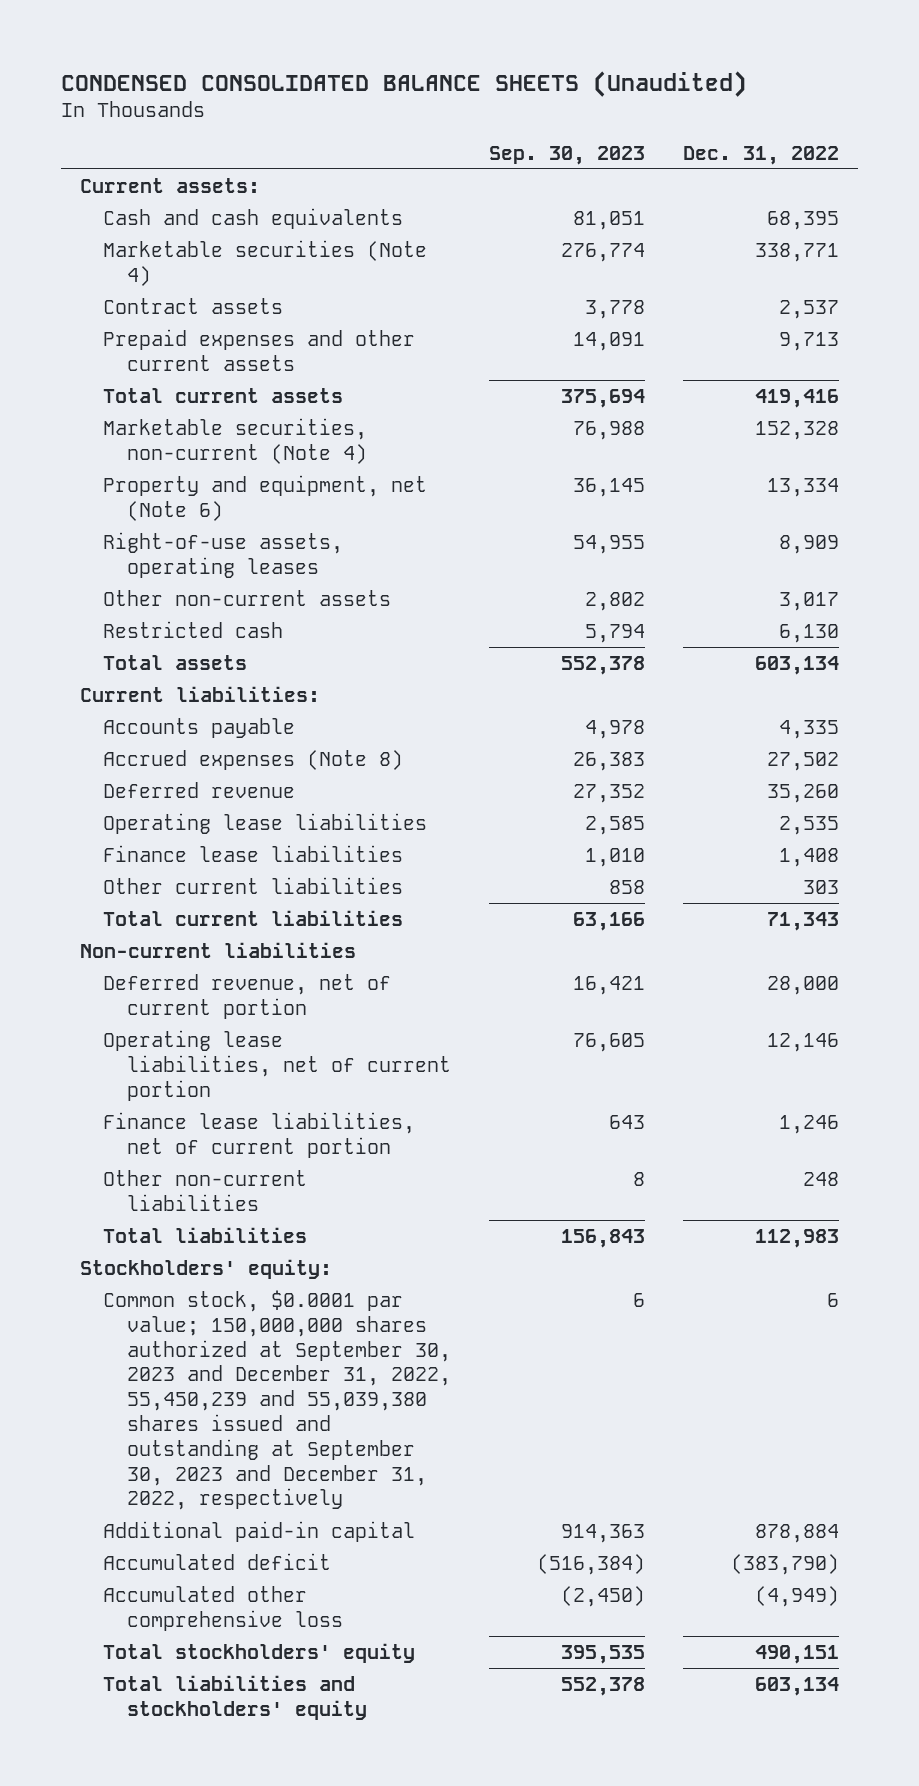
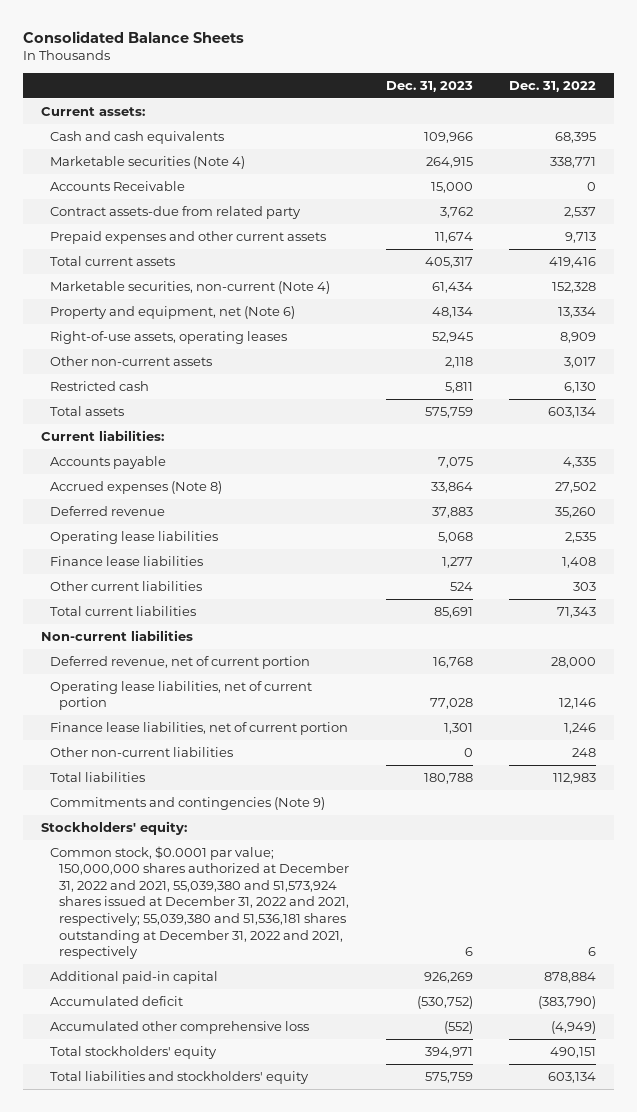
- CONDENSED CONSOLIDATED BALANCE SHEETS (Unaudited)
+ Consolidated Balance Sheets
- | Sep. 30, 2023 | Dec. 31, 2022
+ | Dec. 31, 2023 | Dec. 31, 2022
- Contract assets | 3,778 | 2,537
+ Accounts Receivable | 15,000 | 0
+ Contract assets-due from related party | 3,762 | 2,537
+ Commitments and contingencies (Note 9)
- Common stock, $0.0001 par value; 150,000,000 shares authorized at September 30, 2023 and December 31, 2022, 55,450,239 and 55,039,380 shares issued and outstanding at September 30, 2023 and December 31, 2022, respectively | 6 | 6
+ Common stock, $0.0001 par value; 150,000,000 shares authorized at December 31, 2022 and 2021, 55,039,380 and 51,573,924 shares issued at December 31, 2022 and 2021, respectively; 55,039,380 and 51,536,181 shares outstanding at December 31, 2022 and 2021, respectively | 6 | 6

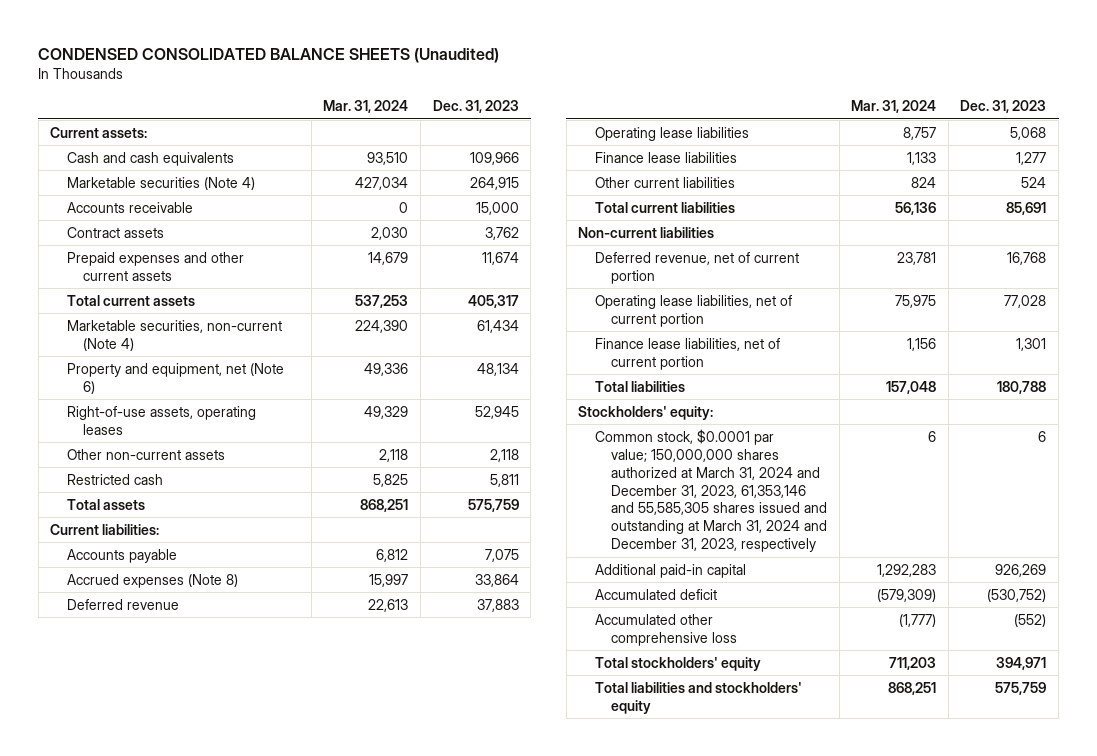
- Consolidated Balance Sheets
+ CONDENSED CONSOLIDATED BALANCE SHEETS (Unaudited)
- | Dec. 31, 2023 | Dec. 31, 2022
+ | Mar. 31, 2024 | Dec. 31, 2023
- Accounts Receivable | 15,000 | 0
- Contract assets-due from related party | 3,762 | 2,537
+ Accounts receivable | 0 | 15,000
+ Contract assets | 2,030 | 3,762
- Other non-current liabilities | 0 | 248
- Commitments and contingencies (Note 9)
- Common stock, $0.0001 par value; 150,000,000 shares authorized at December 31, 2022 and 2021, 55,039,380 and 51,573,924 shares issued at December 31, 2022 and 2021, respectively; 55,039,380 and 51,536,181 shares outstanding at December 31, 2022 and 2021, respectively | 6 | 6
+ Common stock, $0.0001 par value; 150,000,000 shares authorized at March 31, 2024 and December 31, 2023, 61,353,146 and 55,585,305 shares issued and outstanding at March 31, 2024 and December 31, 2023, respectively | 6 | 6

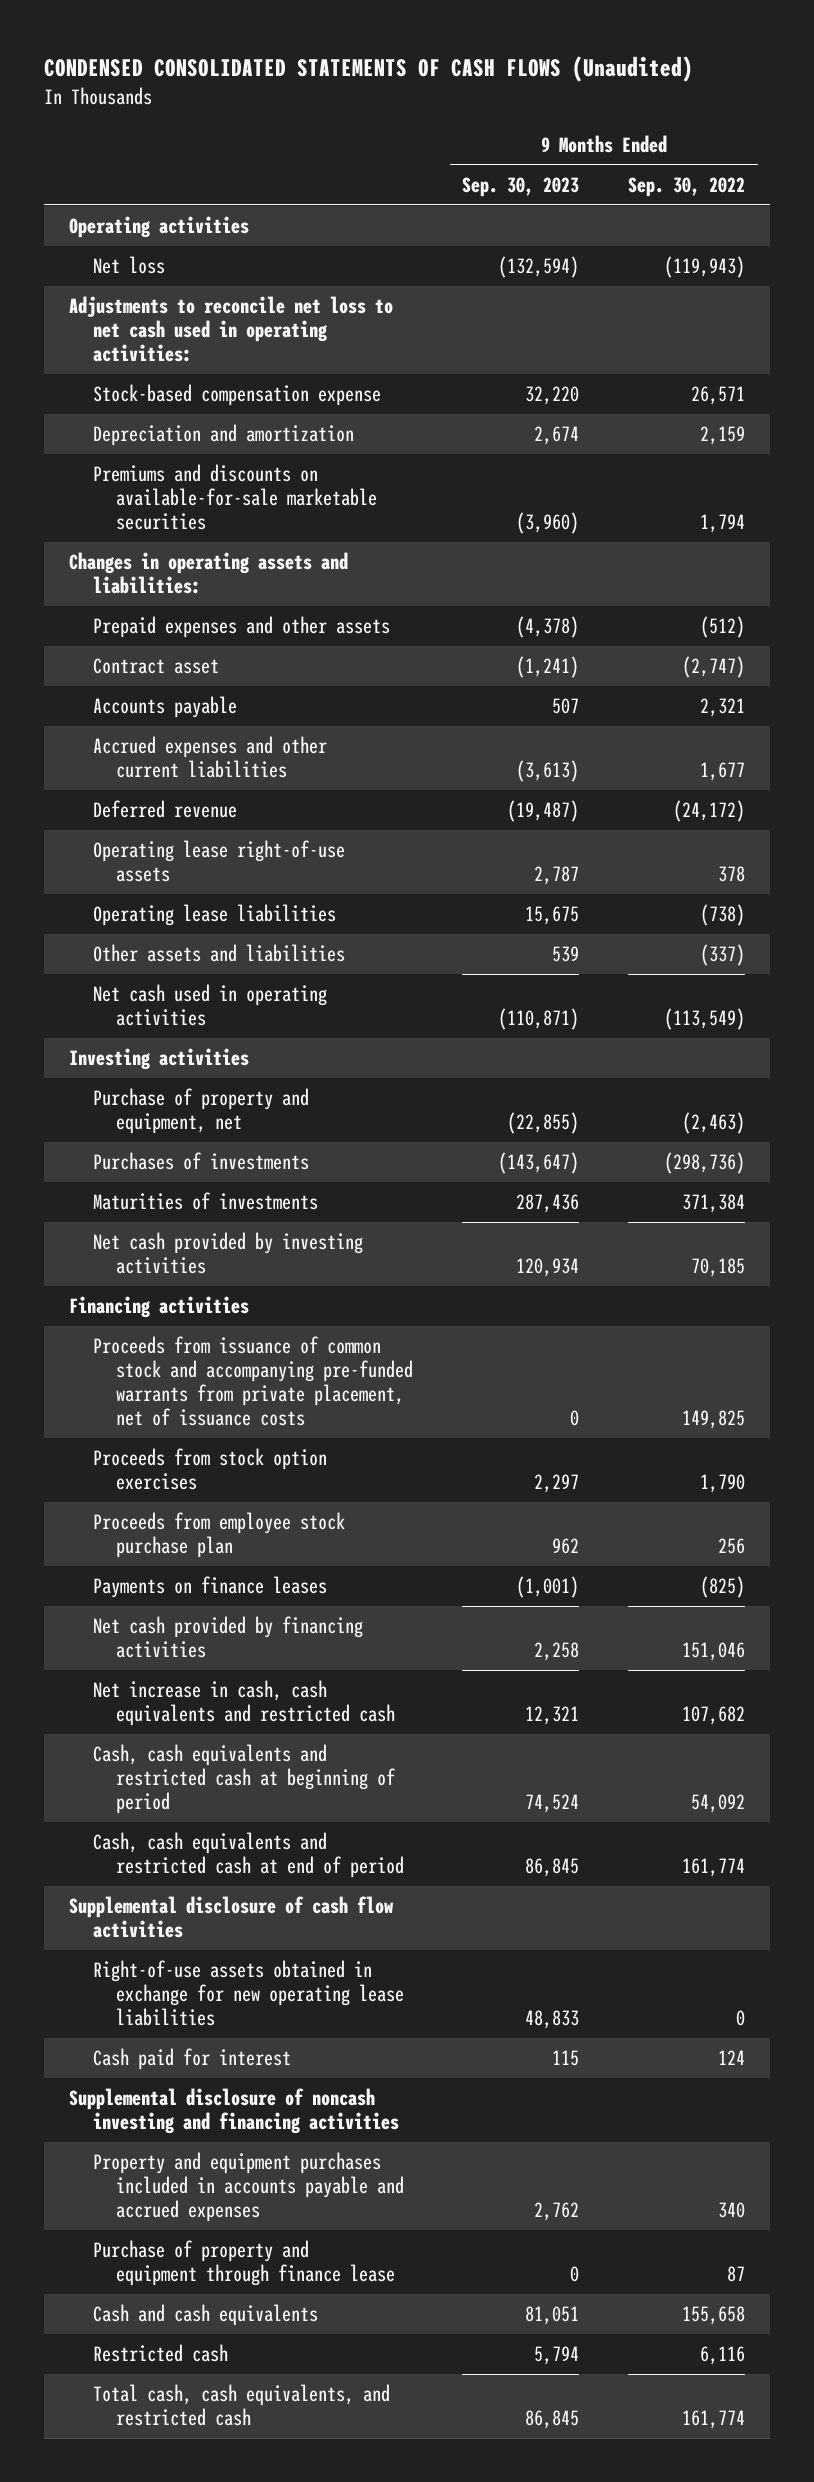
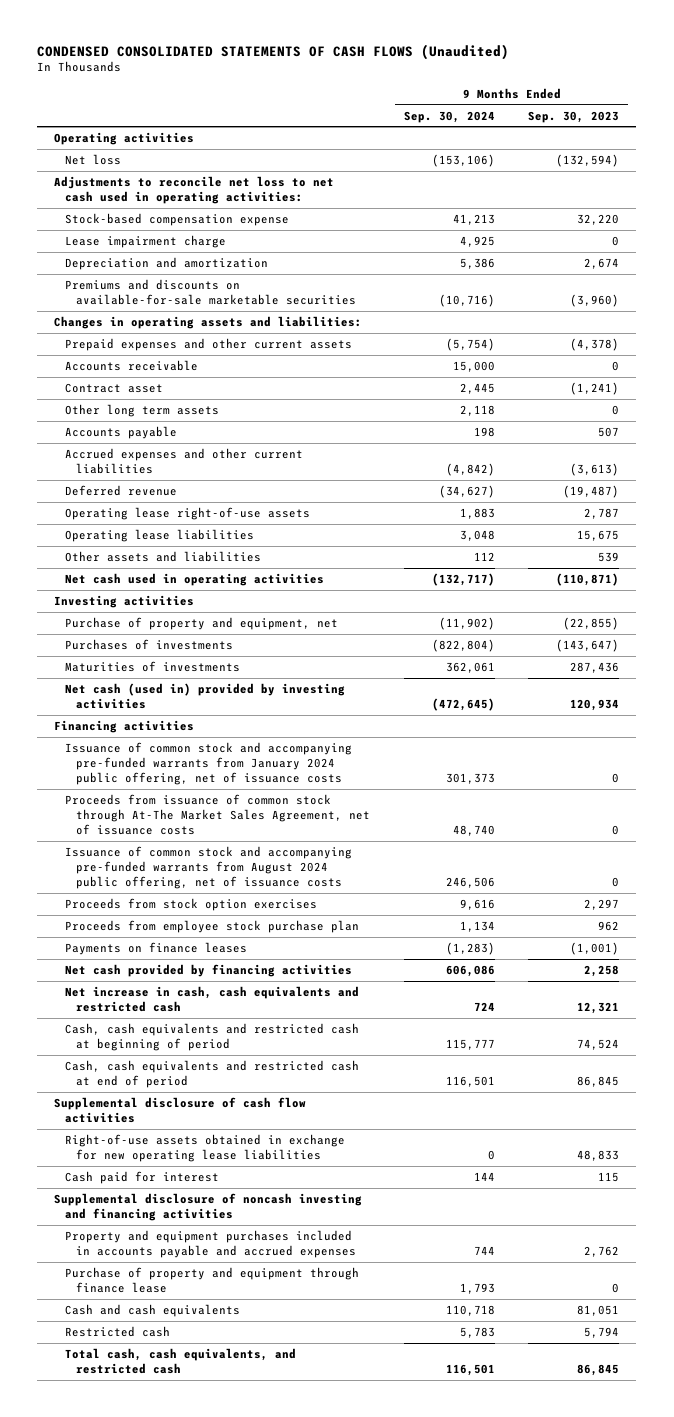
- | 9 Months Ended Sep. 30, 2023 | 9 Months Ended Sep. 30, 2022
+ | 9 Months Ended Sep. 30, 2024 | 9 Months Ended Sep. 30, 2023
+ Lease impairment charge | 4,925 | 0
- Prepaid expenses and other assets | (4,378) | (512)
+ Prepaid expenses and other current assets | (5,754) | (4,378)
+ Accounts receivable | 15,000 | 0
+ Other long term assets | 2,118 | 0
- Net cash provided by investing activities | 120,934 | 70,185
+ Net cash (used in) provided by investing activities | (472,645) | 120,934
- Proceeds from issuance of common stock and accompanying pre-funded warrants from private placement, net of issuance costs | 0 | 149,825
+ Issuance of common stock and accompanying pre-funded warrants from January 2024 public offering, net of issuance costs | 301,373 | 0
+ Proceeds from issuance of common stock through At-The Market Sales Agreement, net of issuance costs | 48,740 | 0
+ Issuance of common stock and accompanying pre-funded warrants from August 2024 public offering, net of issuance costs | 246,506 | 0

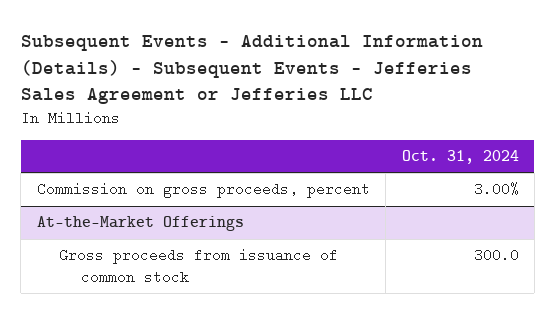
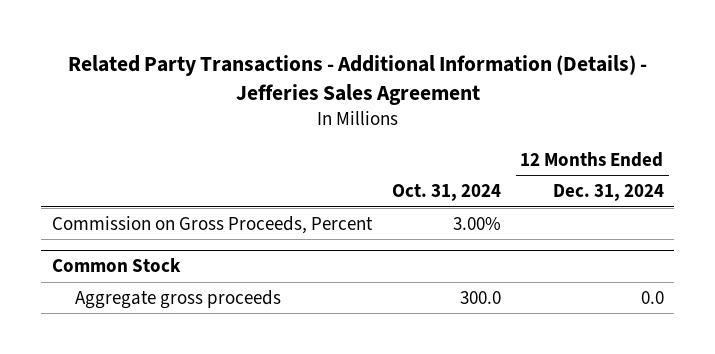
- Subsequent Events - Additional Information (Details) - Subsequent Events - Jefferies Sales Agreement or Jefferies LLC
+ Related Party Transactions - Additional Information (Details) - Jefferies Sales Agreement
- | Oct. 31, 2024
+ | Oct. 31, 2024 | 12 Months Ended Dec. 31, 2024
- Commission on gross proceeds, percent | 3.00%
- At-the-Market Offerings
- Gross proceeds from issuance of common stock | 300.0
+ Commission on Gross Proceeds, Percent | 3.00% |
+ Common Stock
+ Aggregate gross proceeds | 300.0 | 0.0

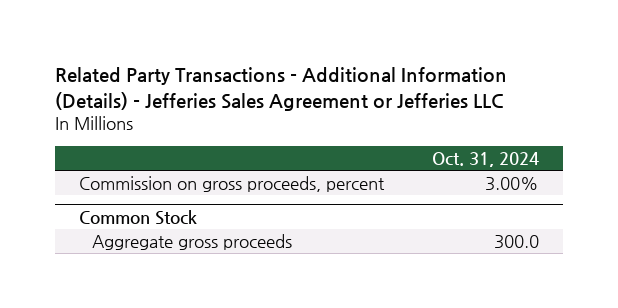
- Related Party Transactions - Additional Information (Details) - Jefferies Sales Agreement
+ Related Party Transactions - Additional Information (Details) - Jefferies Sales Agreement or Jefferies LLC
- | Oct. 31, 2024 | 12 Months Ended Dec. 31, 2024
+ | Oct. 31, 2024
- Commission on Gross Proceeds, Percent | 3.00% |
+ Commission on gross proceeds, percent | 3.00%

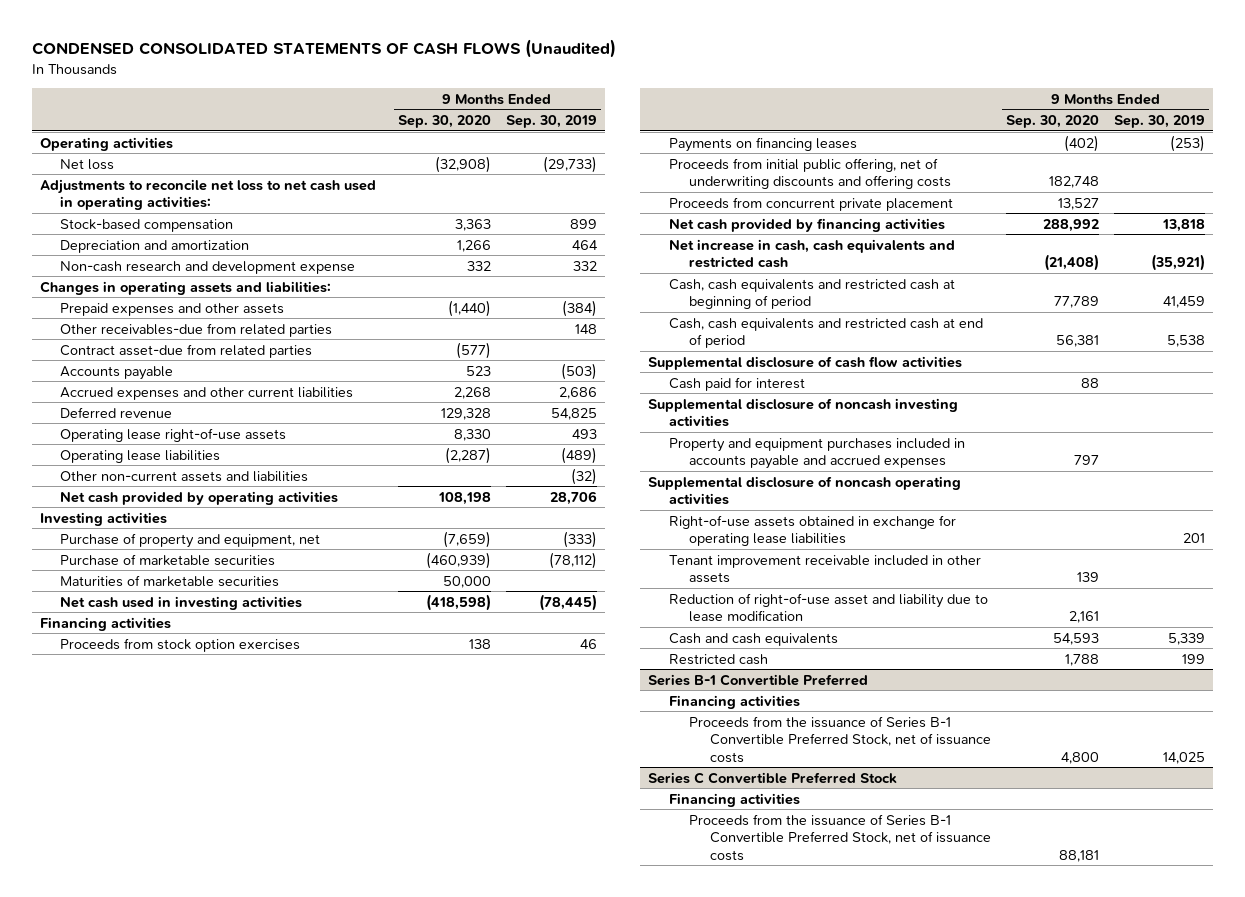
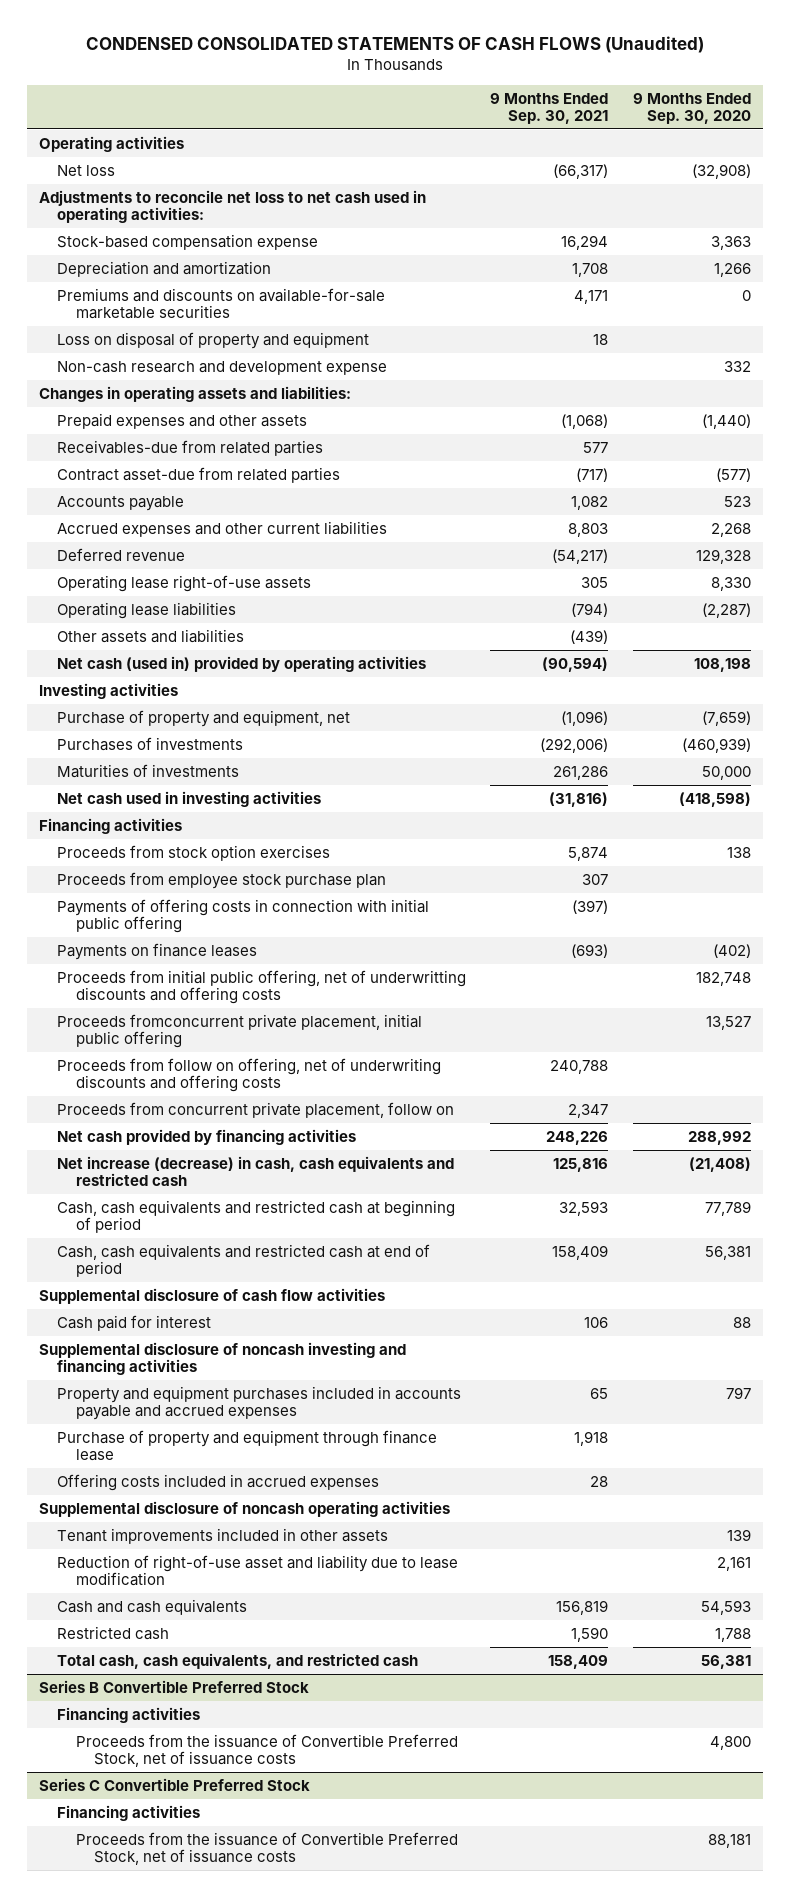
- | 9 Months Ended Sep. 30, 2020 | 9 Months Ended Sep. 30, 2019
+ | 9 Months Ended Sep. 30, 2021 | 9 Months Ended Sep. 30, 2020
- Stock-based compensation | 3,363 | 899
+ Stock-based compensation expense | 16,294 | 3,363
+ Premiums and discounts on available-for-sale marketable securities | 4,171 | 0
+ Loss on disposal of property and equipment | 18 |
- Other receivables-due from related parties | | 148
+ Receivables-due from related parties | 577 |
- Other non-current assets and liabilities | | (32)
- Net cash provided by operating activities | 108,198 | 28,706
+ Other assets and liabilities | (439) |
+ Net cash (used in) provided by operating activities | (90,594) | 108,198
- Purchase of marketable securities | (460,939) | (78,112)
- Maturities of marketable securities | 50,000 |
+ Purchases of investments | (292,006) | (460,939)
+ Maturities of investments | 261,286 | 50,000
- Payments on financing leases | (402) | (253)
- Proceeds from initial public offering, net of underwriting discounts and offering costs | 182,748 |
- Proceeds from concurrent private placement | 13,527 |
+ Proceeds from employee stock purchase plan | 307 |
+ Payments of offering costs in connection with initial public offering | (397) |
+ Payments on finance leases | (693) | (402)
+ Proceeds from initial public offering, net of underwritting discounts and offering costs | | 182,748
+ Proceeds fromconcurrent private placement, initial public offering | | 13,527
+ Proceeds from follow on offering, net of underwriting discounts and offering costs | 240,788 |
+ Proceeds from concurrent private placement, follow on | 2,347 |
- Net increase in cash, cash equivalents and restricted cash | (21,408) | (35,921)
+ Net increase (decrease) in cash, cash equivalents and restricted cash | 125,816 | (21,408)
- Supplemental disclosure of noncash investing activities
+ Supplemental disclosure of noncash investing and financing activities
+ Purchase of property and equipment through finance lease | 1,918 |
+ Offering costs included in accrued expenses | 28 |
- Right-of-use assets obtained in exchange for operating lease liabilities | | 201
- Tenant improvement receivable included in other assets | 139 |
+ Tenant improvements included in other assets | | 139
- Series B-1 Convertible Preferred
+ Total cash, cash equivalents, and restricted cash | 158,409 | 56,381
+ Series B Convertible Preferred Stock
- Proceeds from the issuance of Series B-1 Convertible Preferred Stock, net of issuance costs | 4,800 | 14,025
+ Proceeds from the issuance of Convertible Preferred Stock, net of issuance costs | | 4,800
@ Series C Convertible Preferred Stock
- Proceeds from the issuance of Series B-1 Convertible Preferred Stock, net of issuance costs | 88,181 |
+ Proceeds from the issuance of Convertible Preferred Stock, net of issuance costs | | 88,181

